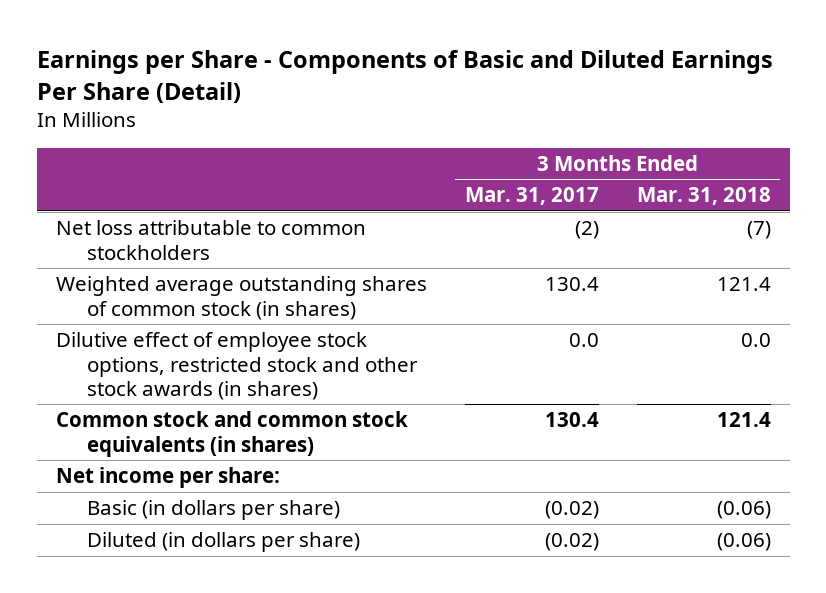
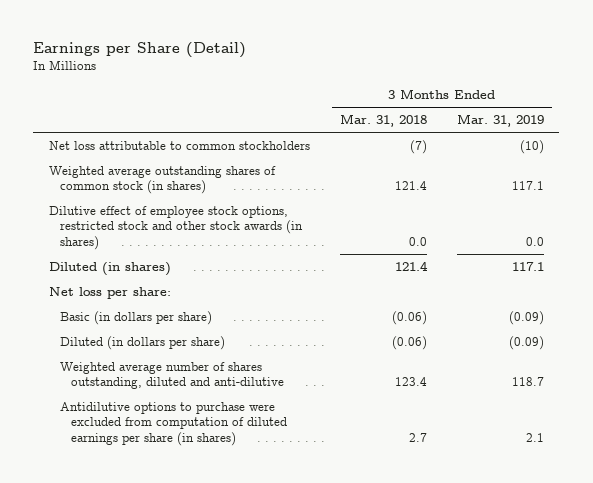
- Earnings per Share - Components of Basic and Diluted Earnings Per Share (Detail)
+ Earnings per Share (Detail)
- | 3 Months Ended Mar. 31, 2017 | 3 Months Ended Mar. 31, 2018
+ | 3 Months Ended Mar. 31, 2018 | 3 Months Ended Mar. 31, 2019
- Common stock and common stock equivalents (in shares) | 130.4 | 121.4
- Net income per share:
+ Diluted (in shares) | 121.4 | 117.1
+ Net loss per share:
+ Weighted average number of shares outstanding, diluted and anti-dilutive | 123.4 | 118.7
+ Antidilutive options to purchase were excluded from computation of diluted earnings per share (in shares) | 2.7 | 2.1

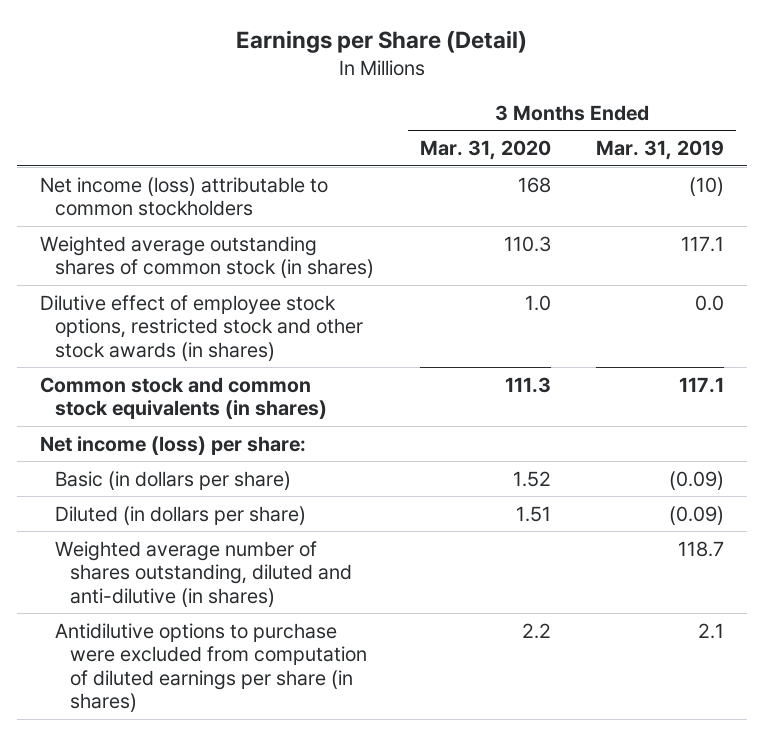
- | 3 Months Ended Mar. 31, 2018 | 3 Months Ended Mar. 31, 2019
+ | 3 Months Ended Mar. 31, 2020 | 3 Months Ended Mar. 31, 2019
- Net loss attributable to common stockholders | (7) | (10)
+ Net income (loss) attributable to common stockholders | 168 | (10)
- Diluted (in shares) | 121.4 | 117.1
- Net loss per share:
+ Common stock and common stock equivalents (in shares) | 111.3 | 117.1
+ Net income (loss) per share:
- Weighted average number of shares outstanding, diluted and anti-dilutive | 123.4 | 118.7
+ Weighted average number of shares outstanding, diluted and anti-dilutive (in shares) | | 118.7

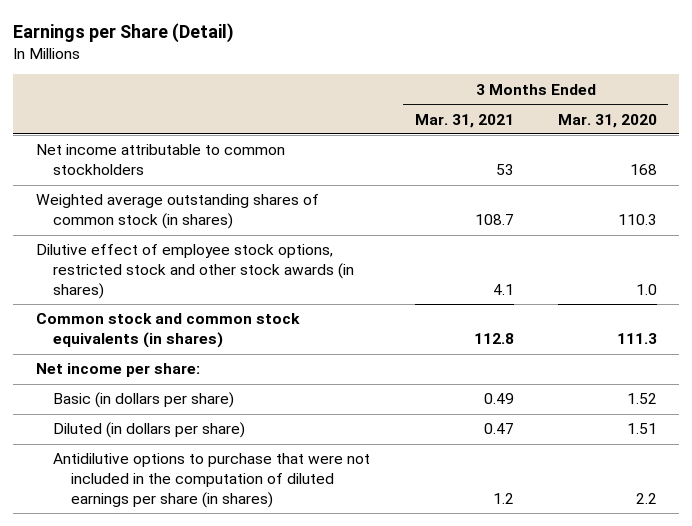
- | 3 Months Ended Mar. 31, 2020 | 3 Months Ended Mar. 31, 2019
+ | 3 Months Ended Mar. 31, 2021 | 3 Months Ended Mar. 31, 2020
- Net income (loss) attributable to common stockholders | 168 | (10)
+ Net income attributable to common stockholders | 53 | 168
- Net income (loss) per share:
+ Net income per share:
- Weighted average number of shares outstanding, diluted and anti-dilutive (in shares) | | 118.7
- Antidilutive options to purchase were excluded from computation of diluted earnings per share (in shares) | 2.2 | 2.1
+ Antidilutive options to purchase that were not included in the computation of diluted earnings per share (in shares) | 1.2 | 2.2

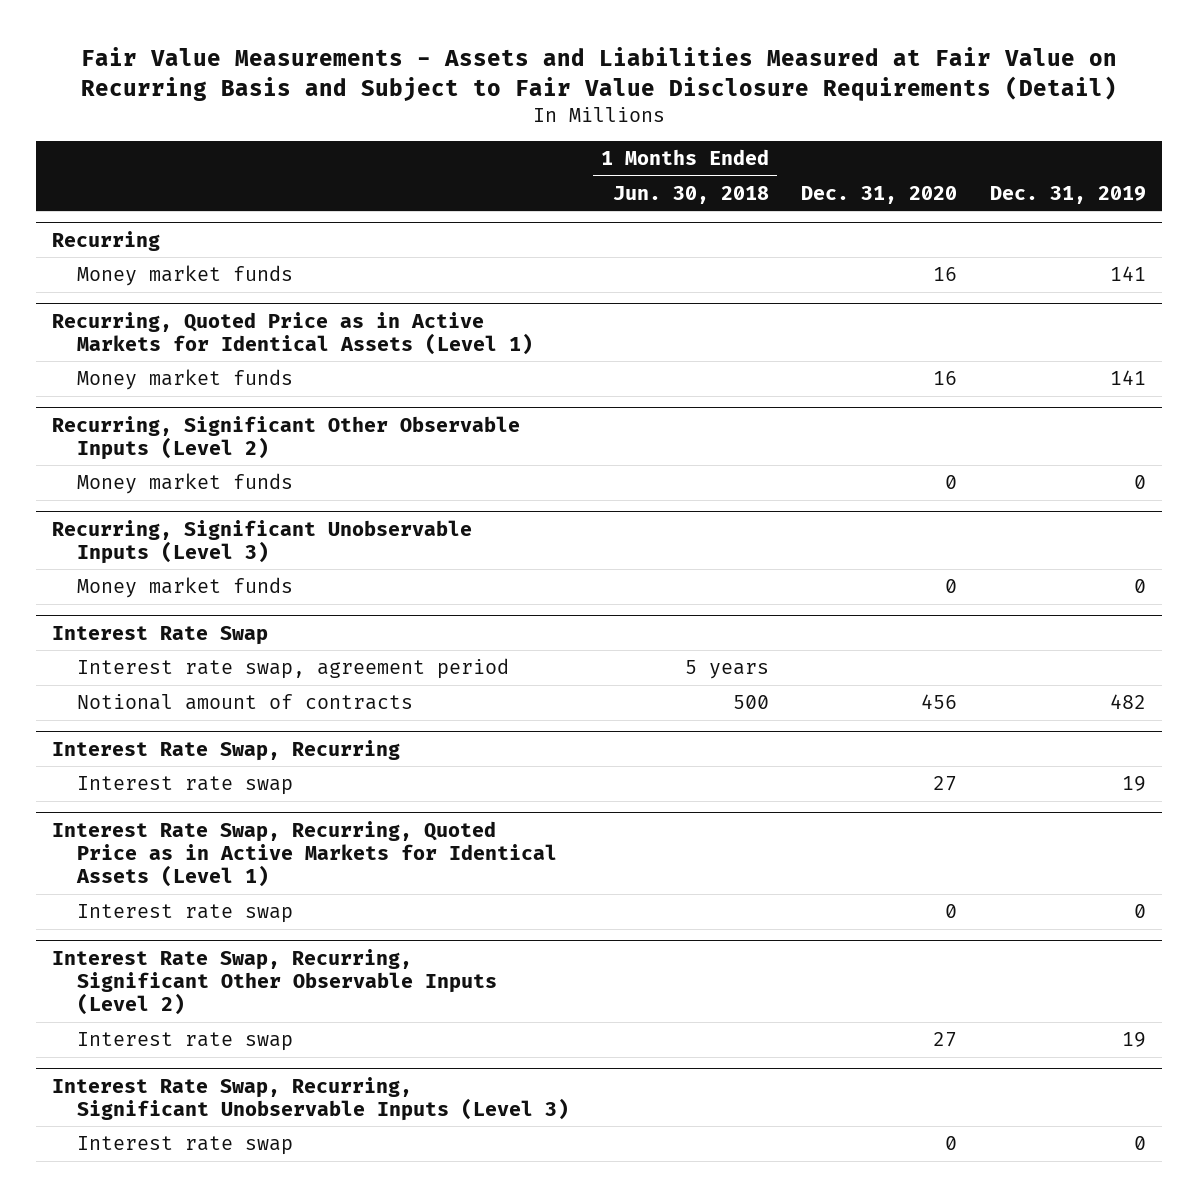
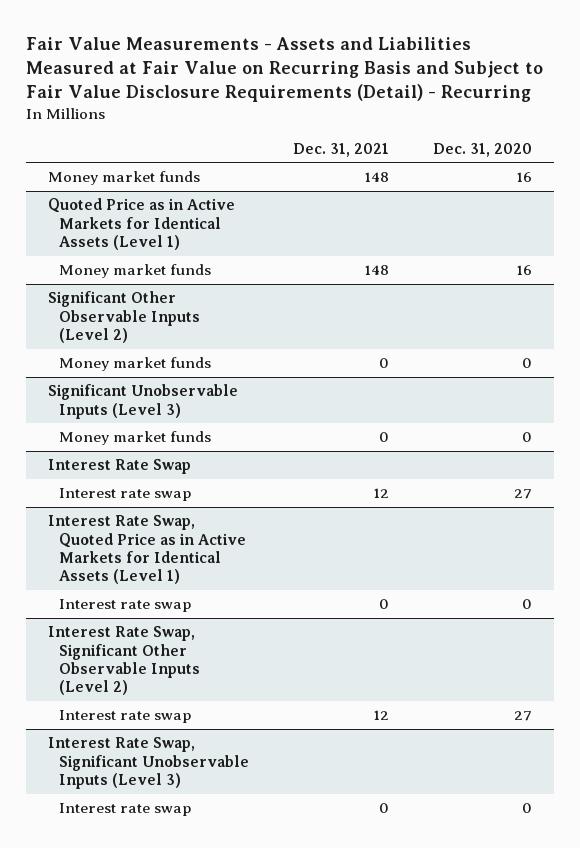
- Fair Value Measurements - Assets and Liabilities Measured at Fair Value on Recurring Basis and Subject to Fair Value Disclosure Requirements (Detail)
+ Fair Value Measurements - Assets and Liabilities Measured at Fair Value on Recurring Basis and Subject to Fair Value Disclosure Requirements (Detail) - Recurring
- | 1 Months Ended Jun. 30, 2018 | Dec. 31, 2020 | Dec. 31, 2019
+ | Dec. 31, 2021 | Dec. 31, 2020
- Recurring
- Recurring, Quoted Price as in Active Markets for Identical Assets (Level 1)
+ Quoted Price as in Active Markets for Identical Assets (Level 1)
- Recurring, Significant Other Observable Inputs (Level 2)
+ Significant Other Observable Inputs (Level 2)
- Recurring, Significant Unobservable Inputs (Level 3)
+ Significant Unobservable Inputs (Level 3)
@ Interest Rate Swap
- Interest rate swap, agreement period | 5 years | |
- Notional amount of contracts | 500 | 456 | 482
- Interest Rate Swap, Recurring
- Interest Rate Swap, Recurring, Quoted Price as in Active Markets for Identical Assets (Level 1)
+ Interest Rate Swap, Quoted Price as in Active Markets for Identical Assets (Level 1)
- Interest Rate Swap, Recurring, Significant Other Observable Inputs (Level 2)
+ Interest Rate Swap, Significant Other Observable Inputs (Level 2)
- Interest Rate Swap, Recurring, Significant Unobservable Inputs (Level 3)
+ Interest Rate Swap, Significant Unobservable Inputs (Level 3)

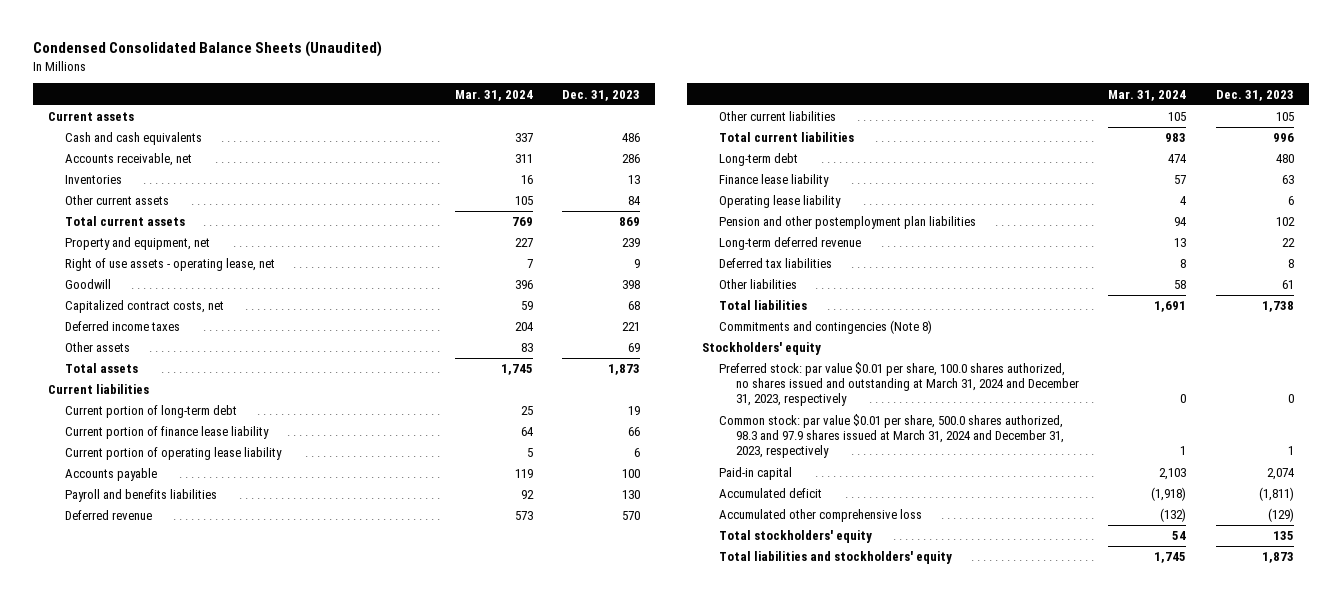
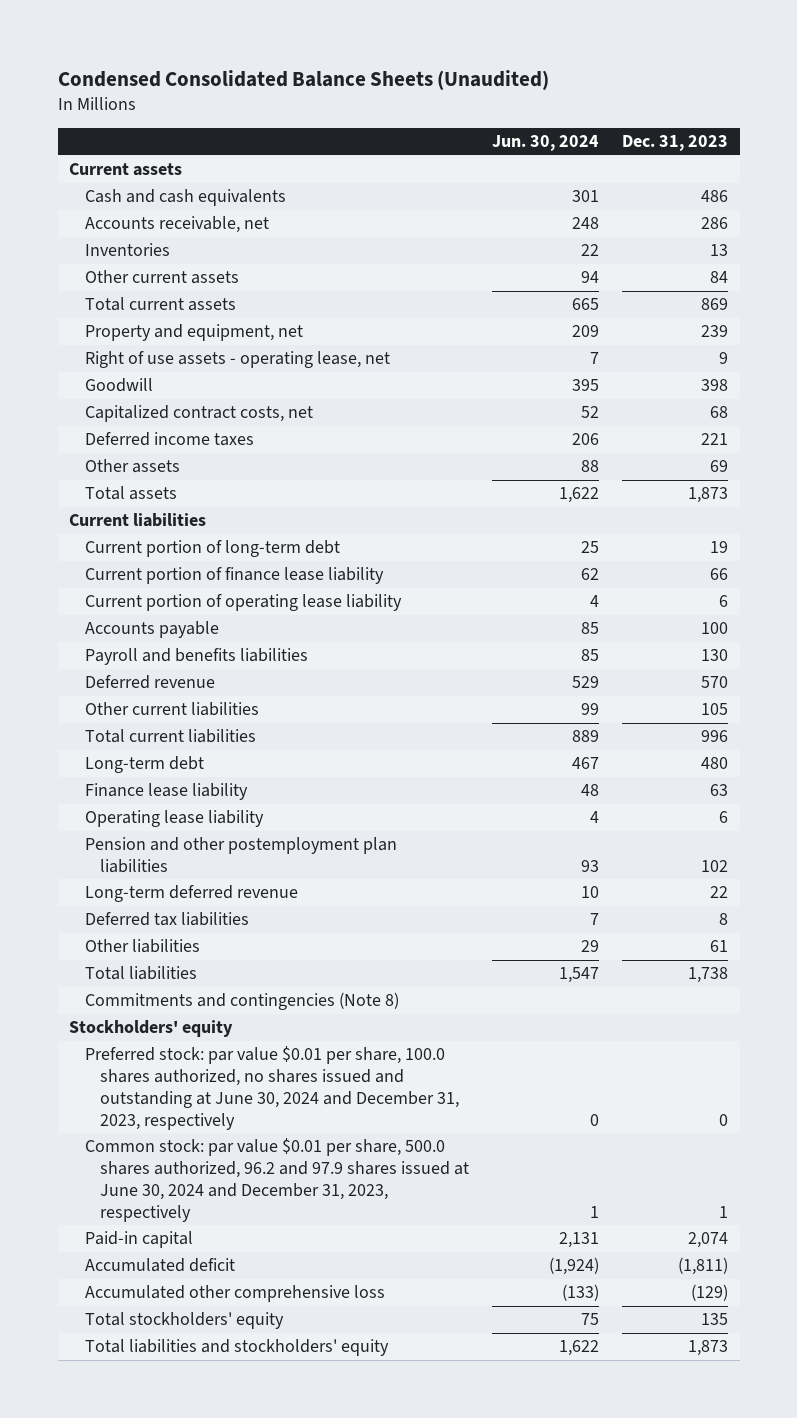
- | Mar. 31, 2024 | Dec. 31, 2023
+ | Jun. 30, 2024 | Dec. 31, 2023
- Preferred stock: par value $0.01 per share, 100.0 shares authorized, no shares issued and outstanding at March 31, 2024 and December 31, 2023, respectively | 0 | 0
- Common stock: par value $0.01 per share, 500.0 shares authorized, 98.3 and 97.9 shares issued at March 31, 2024 and December 31, 2023, respectively | 1 | 1
+ Preferred stock: par value $0.01 per share, 100.0 shares authorized, no shares issued and outstanding at June 30, 2024 and December 31, 2023, respectively | 0 | 0
+ Common stock: par value $0.01 per share, 500.0 shares authorized, 96.2 and 97.9 shares issued at June 30, 2024 and December 31, 2023, respectively | 1 | 1

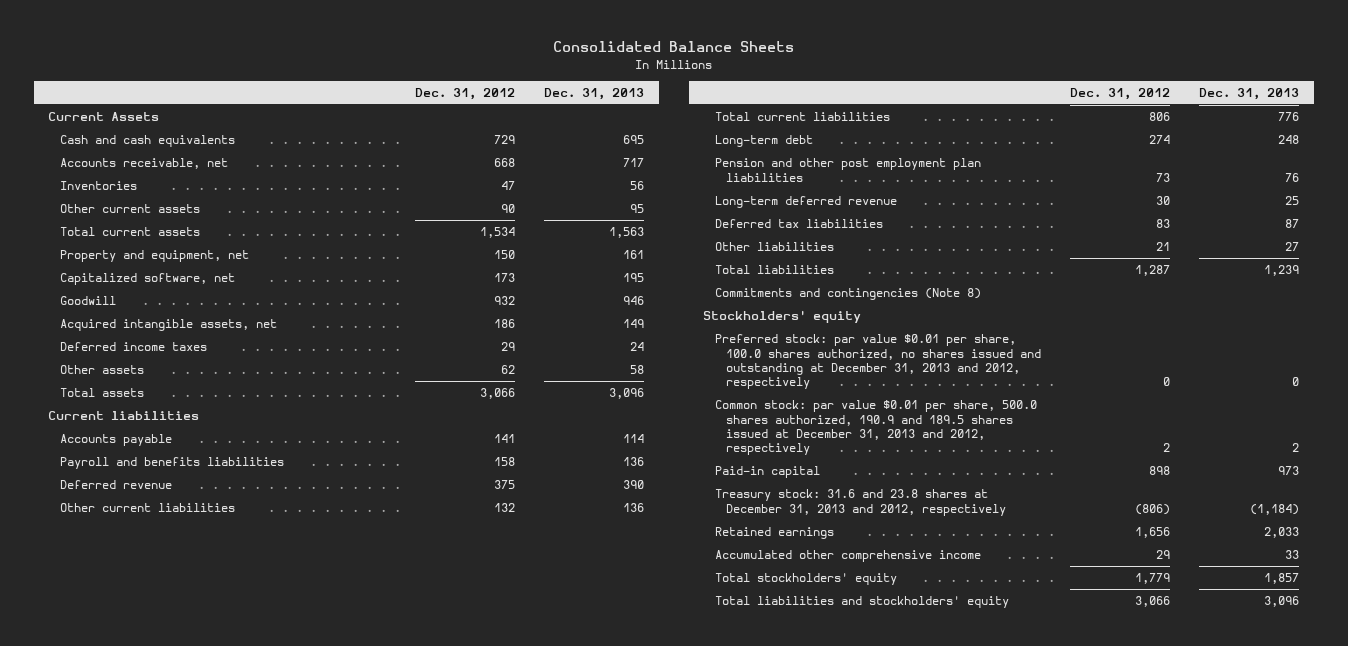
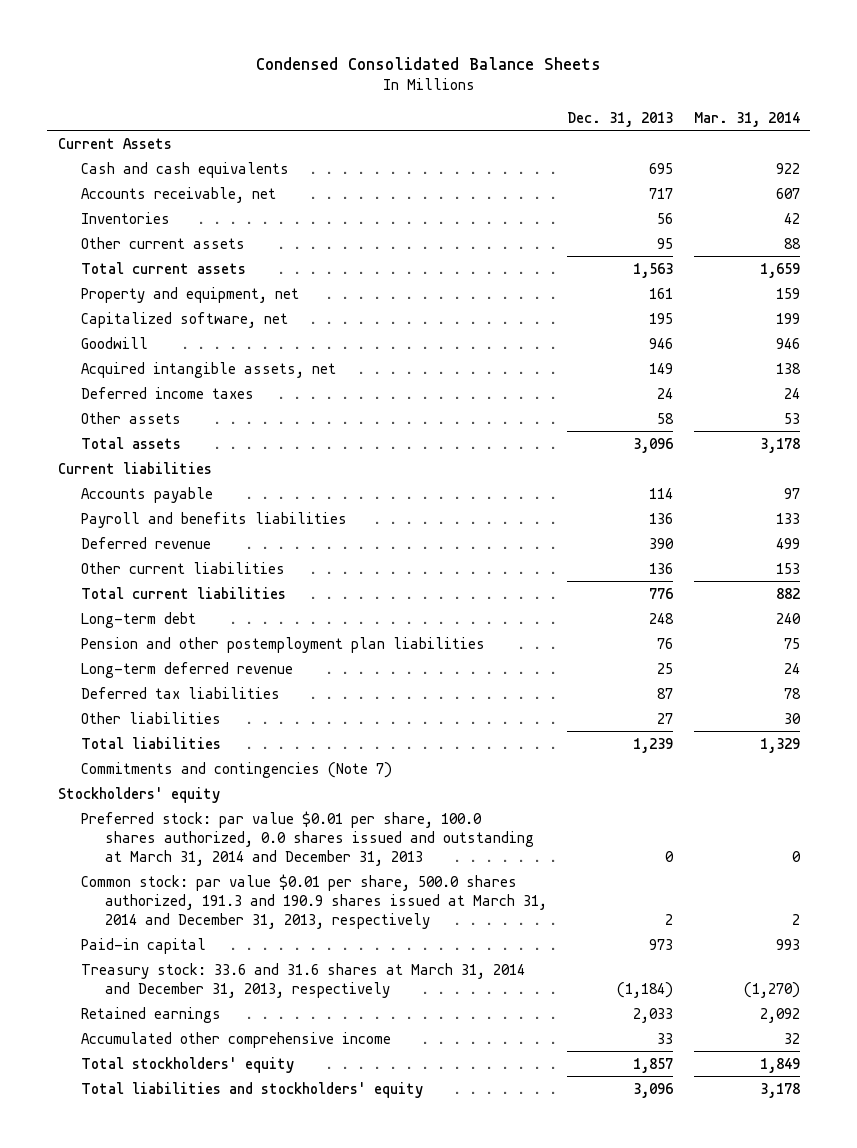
- Consolidated Balance Sheets
+ Condensed Consolidated Balance Sheets
- | Dec. 31, 2012 | Dec. 31, 2013
+ | Dec. 31, 2013 | Mar. 31, 2014
- Pension and other post employment plan liabilities | 73 | 76
+ Pension and other postemployment plan liabilities | 76 | 75
- Commitments and contingencies (Note 8)
+ Commitments and contingencies (Note 7)
- Preferred stock: par value $0.01 per share, 100.0 shares authorized, no shares issued and outstanding at December 31, 2013 and 2012, respectively | 0 | 0
- Common stock: par value $0.01 per share, 500.0 shares authorized, 190.9 and 189.5 shares issued at December 31, 2013 and 2012, respectively | 2 | 2
+ Preferred stock: par value $0.01 per share, 100.0 shares authorized, 0.0 shares issued and outstanding at March 31, 2014 and December 31, 2013 | 0 | 0
+ Common stock: par value $0.01 per share, 500.0 shares authorized, 191.3 and 190.9 shares issued at March 31, 2014 and December 31, 2013, respectively | 2 | 2
- Treasury stock: 31.6 and 23.8 shares at December 31, 2013 and 2012, respectively | (806) | (1,184)
+ Treasury stock: 33.6 and 31.6 shares at March 31, 2014 and December 31, 2013, respectively | (1,184) | (1,270)

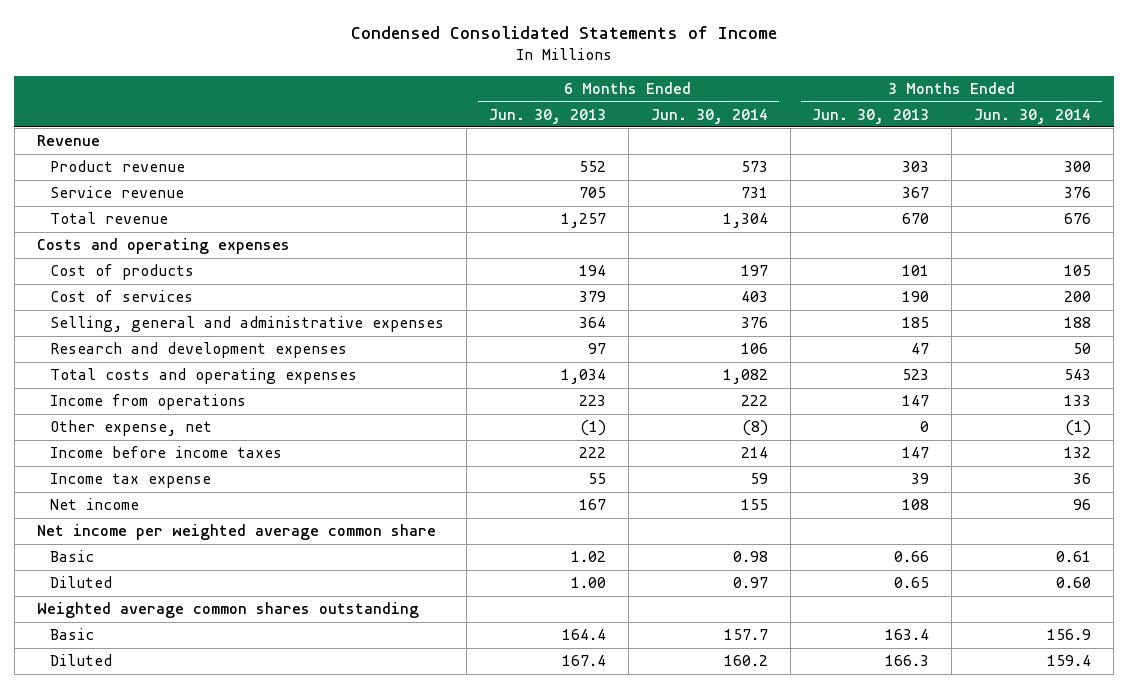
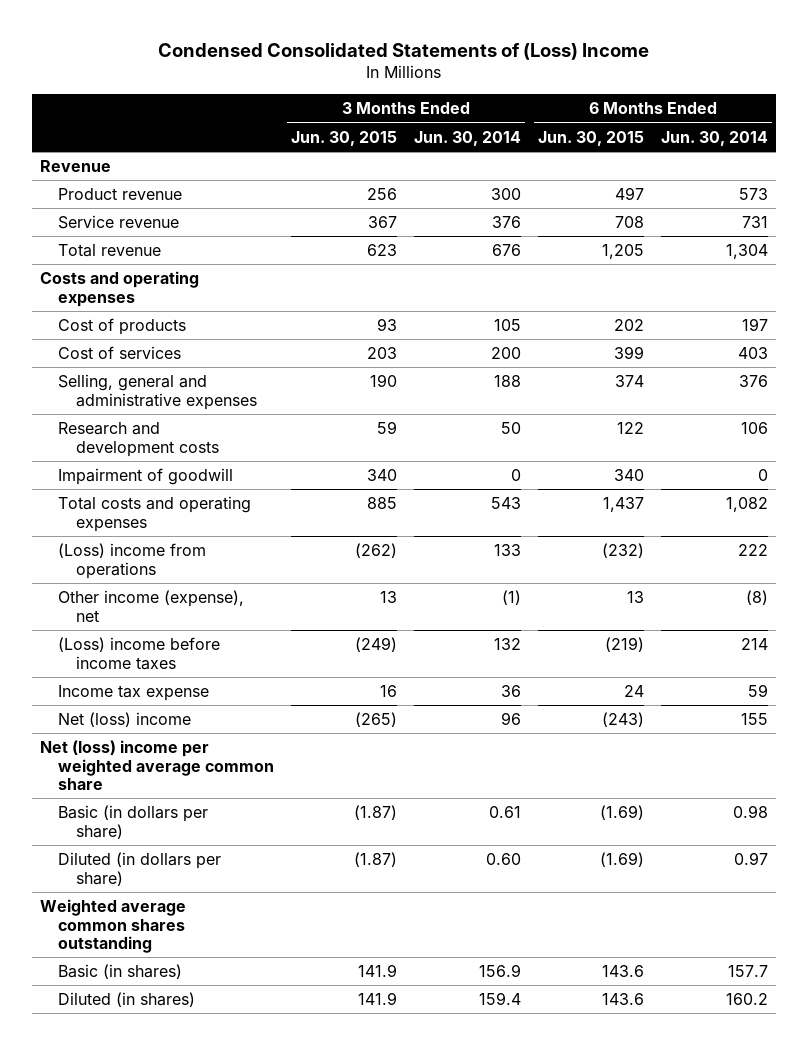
- Condensed Consolidated Statements of Income
+ Condensed Consolidated Statements of (Loss) Income
- | 6 Months Ended Jun. 30, 2013 | 6 Months Ended Jun. 30, 2014 | 3 Months Ended Jun. 30, 2013 | 3 Months Ended Jun. 30, 2014
+ | 3 Months Ended Jun. 30, 2015 | 3 Months Ended Jun. 30, 2014 | 6 Months Ended Jun. 30, 2015 | 6 Months Ended Jun. 30, 2014
- Research and development expenses | 97 | 106 | 47 | 50
+ Research and development costs | 59 | 50 | 122 | 106
+ Impairment of goodwill | 340 | 0 | 340 | 0
- Income from operations | 223 | 222 | 147 | 133
- Other expense, net | (1) | (8) | 0 | (1)
- Income before income taxes | 222 | 214 | 147 | 132
+ (Loss) income from operations | (262) | 133 | (232) | 222
+ Other income (expense), net | 13 | (1) | 13 | (8)
+ (Loss) income before income taxes | (249) | 132 | (219) | 214
- Net income | 167 | 155 | 108 | 96
- Net income per weighted average common share
- Basic | 1.02 | 0.98 | 0.66 | 0.61
- Diluted | 1.00 | 0.97 | 0.65 | 0.60
+ Net (loss) income | (265) | 96 | (243) | 155
+ Net (loss) income per weighted average common share
+ Basic (in dollars per share) | (1.87) | 0.61 | (1.69) | 0.98
+ Diluted (in dollars per share) | (1.87) | 0.60 | (1.69) | 0.97
- Basic | 164.4 | 157.7 | 163.4 | 156.9
- Diluted | 167.4 | 160.2 | 166.3 | 159.4
+ Basic (in shares) | 141.9 | 156.9 | 143.6 | 157.7
+ Diluted (in shares) | 141.9 | 159.4 | 143.6 | 160.2

